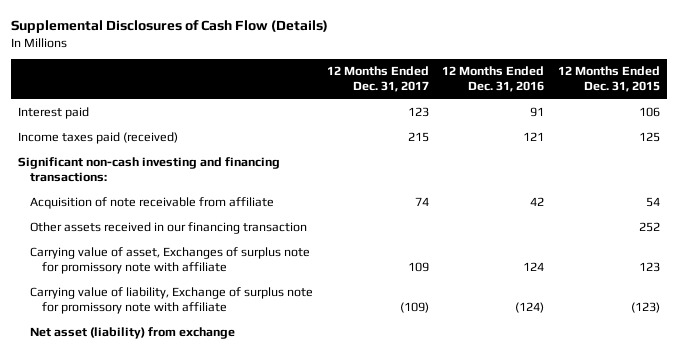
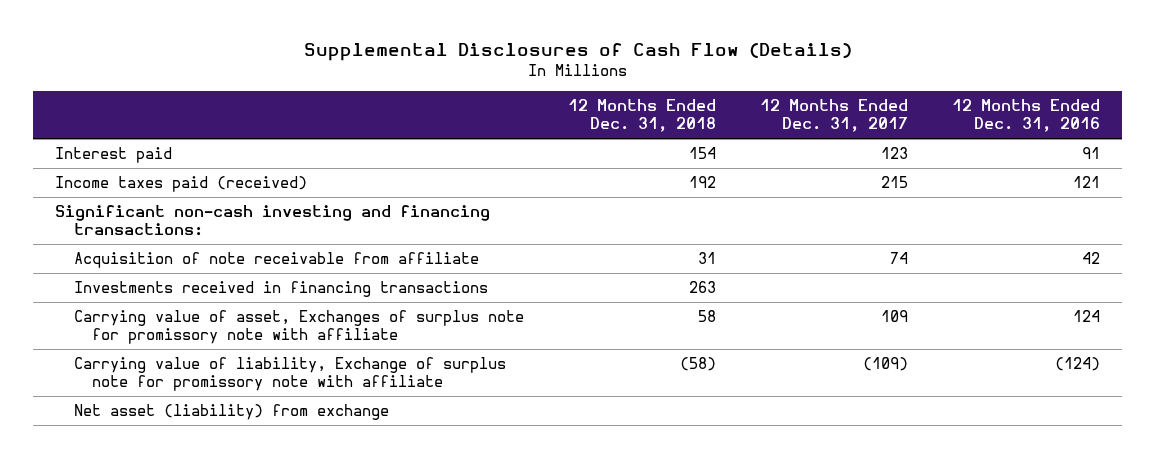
- | 12 Months Ended Dec. 31, 2017 | 12 Months Ended Dec. 31, 2016 | 12 Months Ended Dec. 31, 2015
+ | 12 Months Ended Dec. 31, 2018 | 12 Months Ended Dec. 31, 2017 | 12 Months Ended Dec. 31, 2016
- Other assets received in our financing transaction | | | 252
+ Investments received in financing transactions | 263 | |

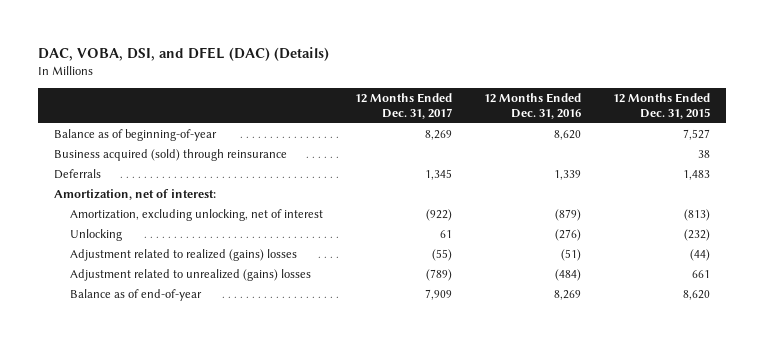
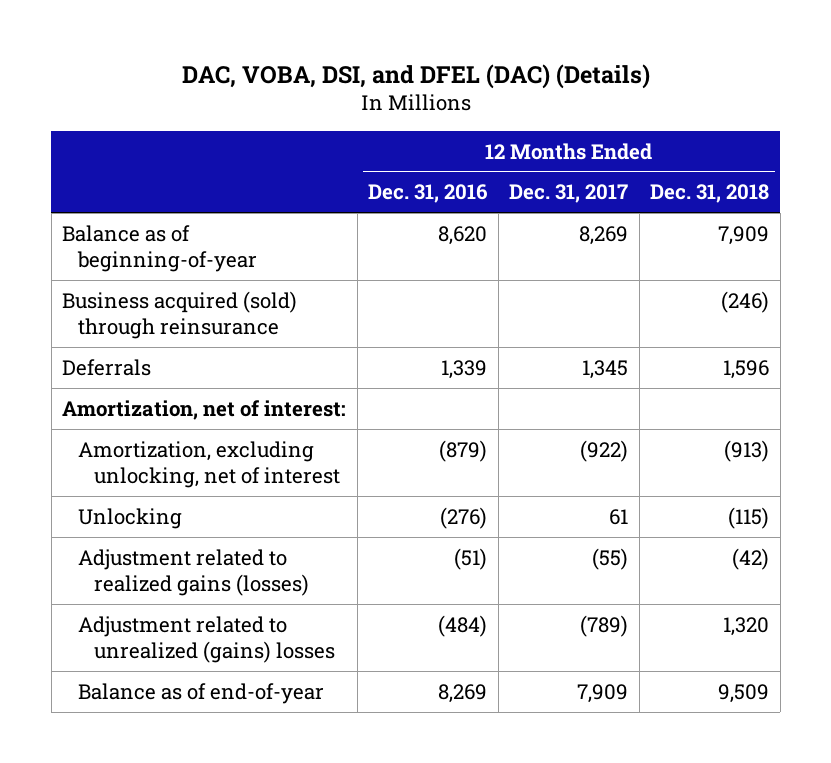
- | 12 Months Ended Dec. 31, 2017 | 12 Months Ended Dec. 31, 2016 | 12 Months Ended Dec. 31, 2015
+ | 12 Months Ended Dec. 31, 2016 | 12 Months Ended Dec. 31, 2017 | 12 Months Ended Dec. 31, 2018
- Adjustment related to realized (gains) losses | (55) | (51) | (44)
+ Adjustment related to realized gains (losses) | (51) | (55) | (42)

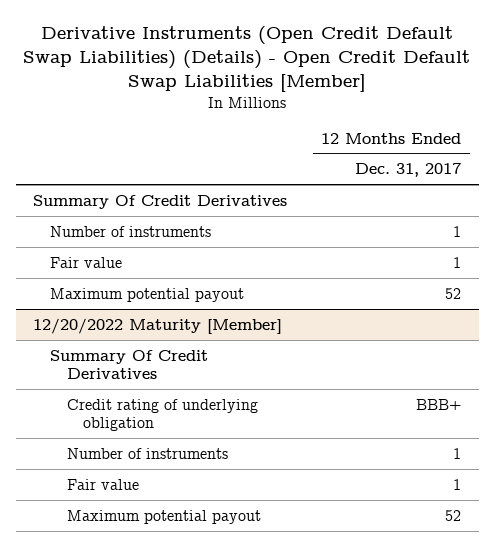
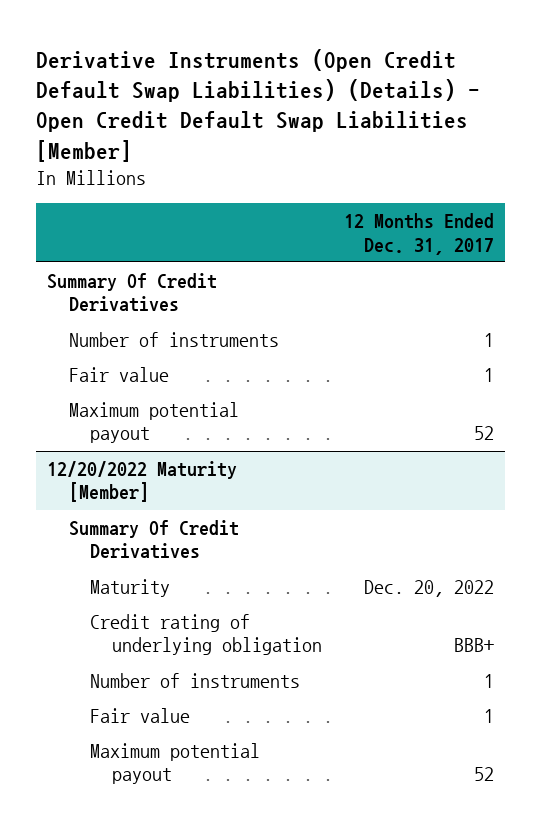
@ 12/20/2022 Maturity [Member]
+ Maturity | Dec. 20, 2022

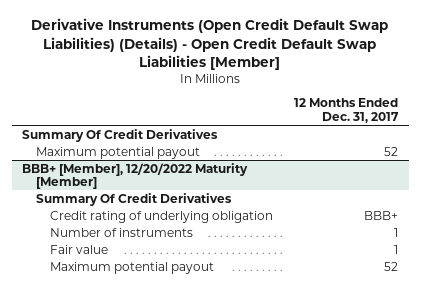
- Number of instruments | 1
- Fair value | 1
- 12/20/2022 Maturity [Member]
+ BBB+ [Member], 12/20/2022 Maturity [Member]
- Maturity | Dec. 20, 2022

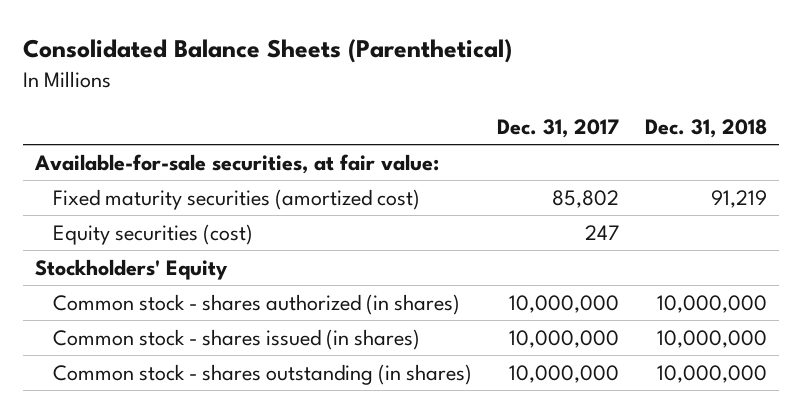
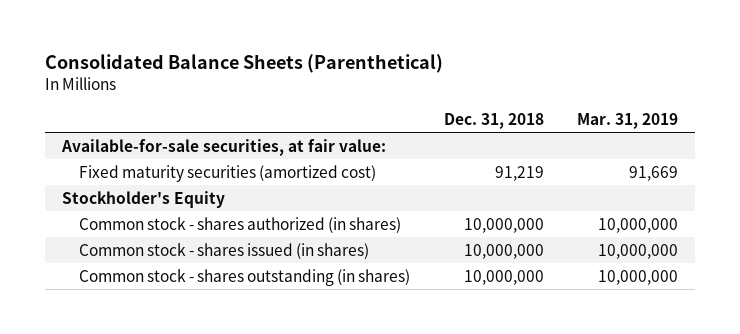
- | Dec. 31, 2017 | Dec. 31, 2018
+ | Dec. 31, 2018 | Mar. 31, 2019
- Equity securities (cost) | 247 |
- Stockholders' Equity
+ Stockholder's Equity

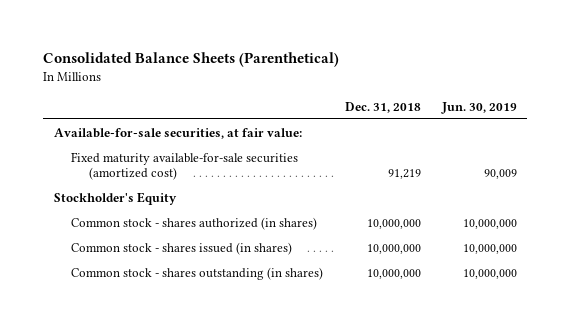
- | Dec. 31, 2018 | Mar. 31, 2019
+ | Dec. 31, 2018 | Jun. 30, 2019
- Fixed maturity securities (amortized cost) | 91,219 | 91,669
+ Fixed maturity available-for-sale securities (amortized cost) | 91,219 | 90,009

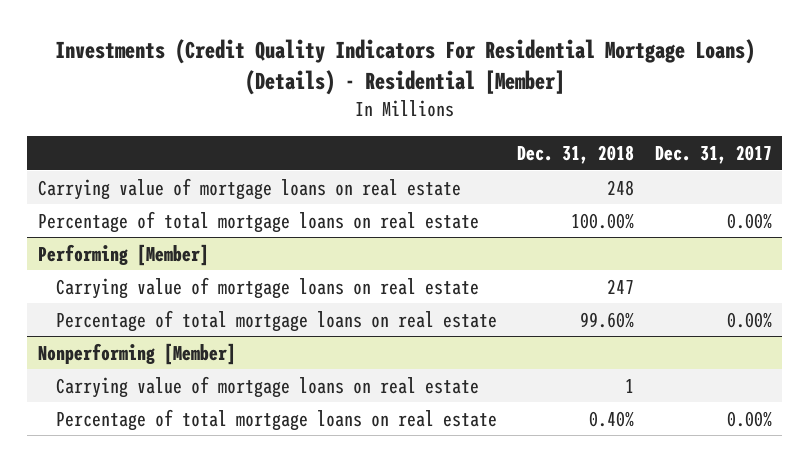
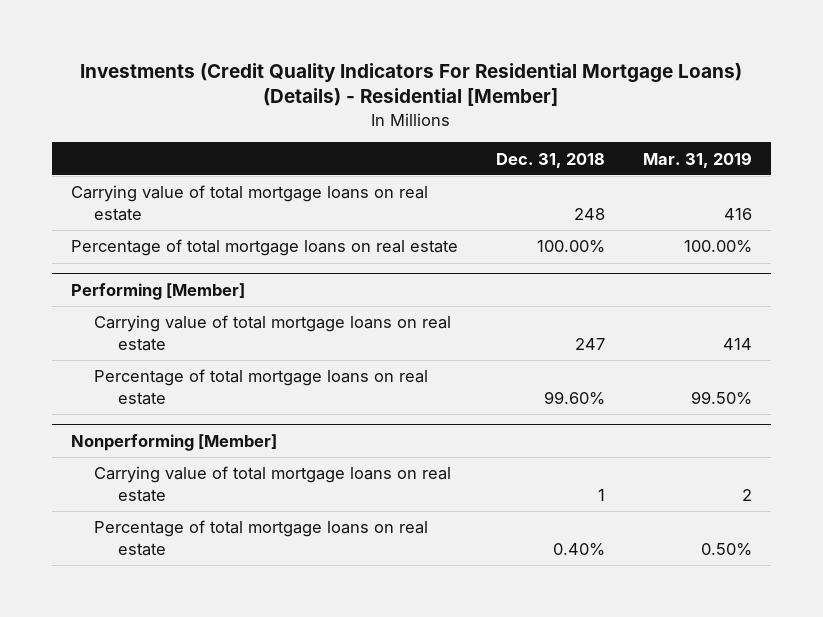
- | Dec. 31, 2018 | Dec. 31, 2017
+ | Dec. 31, 2018 | Mar. 31, 2019
- Carrying value of mortgage loans on real estate | 248 |
+ Carrying value of total mortgage loans on real estate | 248 | 416
@ Performing [Member]
- Carrying value of mortgage loans on real estate | 247 |
+ Carrying value of total mortgage loans on real estate | 247 | 414
@ Nonperforming [Member]
- Carrying value of mortgage loans on real estate | 1 |
+ Carrying value of total mortgage loans on real estate | 1 | 2

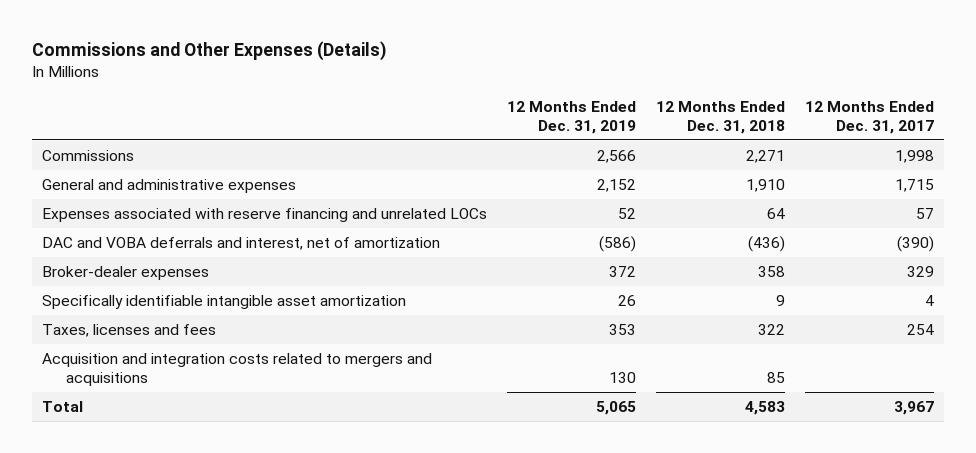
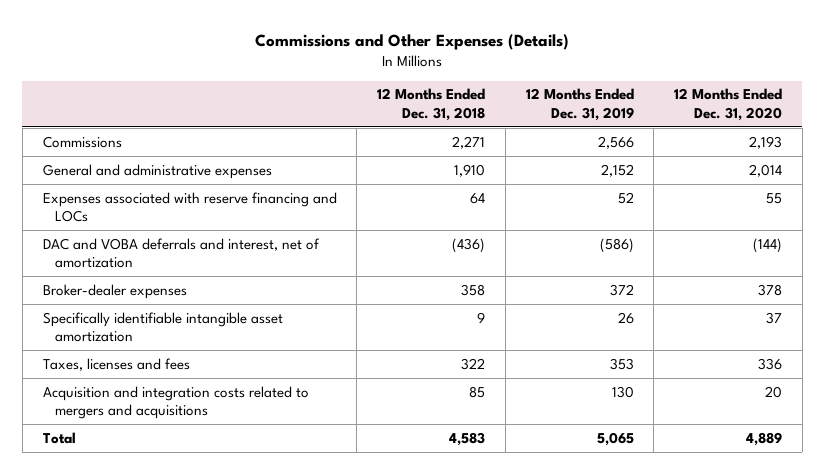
- | 12 Months Ended Dec. 31, 2019 | 12 Months Ended Dec. 31, 2018 | 12 Months Ended Dec. 31, 2017
+ | 12 Months Ended Dec. 31, 2018 | 12 Months Ended Dec. 31, 2019 | 12 Months Ended Dec. 31, 2020
- Expenses associated with reserve financing and unrelated LOCs | 52 | 64 | 57
+ Expenses associated with reserve financing and LOCs | 64 | 52 | 55

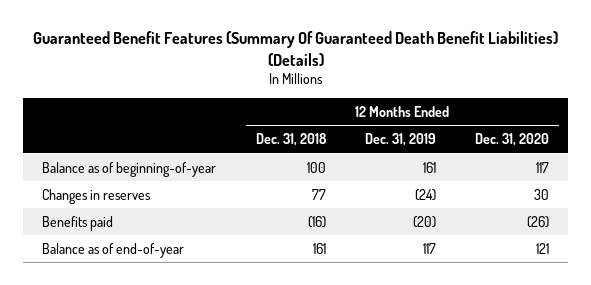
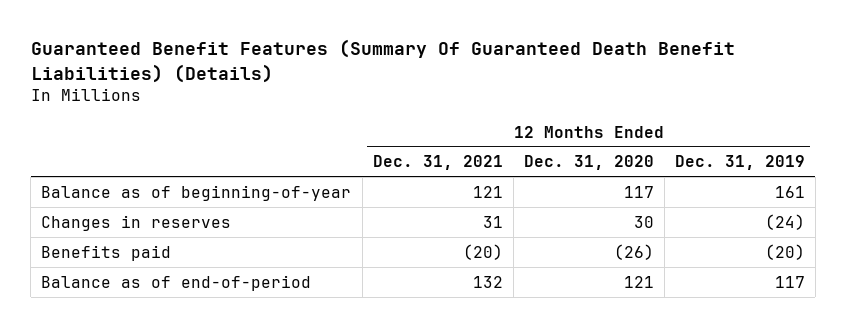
- | 12 Months Ended Dec. 31, 2018 | 12 Months Ended Dec. 31, 2019 | 12 Months Ended Dec. 31, 2020
+ | 12 Months Ended Dec. 31, 2021 | 12 Months Ended Dec. 31, 2020 | 12 Months Ended Dec. 31, 2019
- Balance as of end-of-year | 161 | 117 | 121
+ Balance as of end-of-period | 132 | 121 | 117

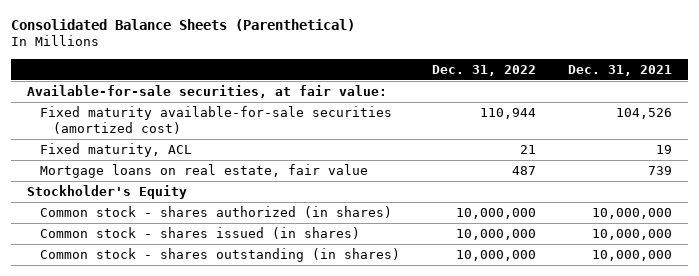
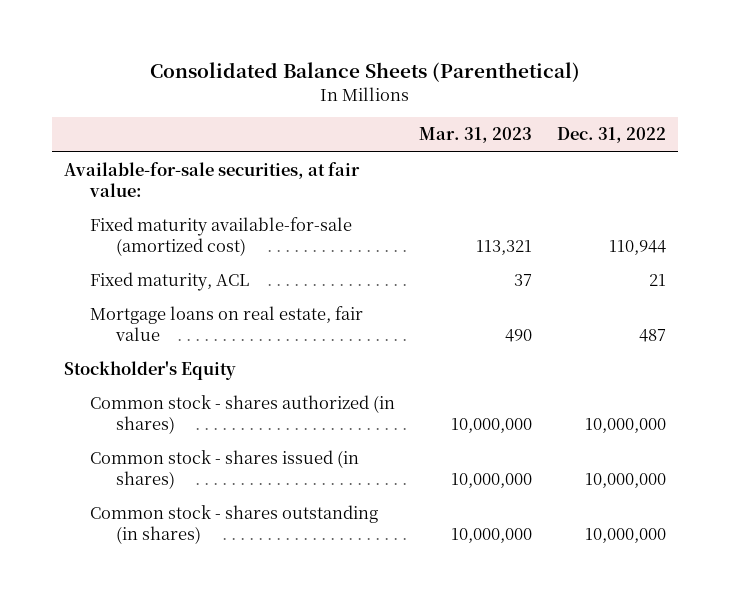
- | Dec. 31, 2022 | Dec. 31, 2021
+ | Mar. 31, 2023 | Dec. 31, 2022
- Fixed maturity available-for-sale securities (amortized cost) | 110,944 | 104,526
+ Fixed maturity available-for-sale (amortized cost) | 113,321 | 110,944

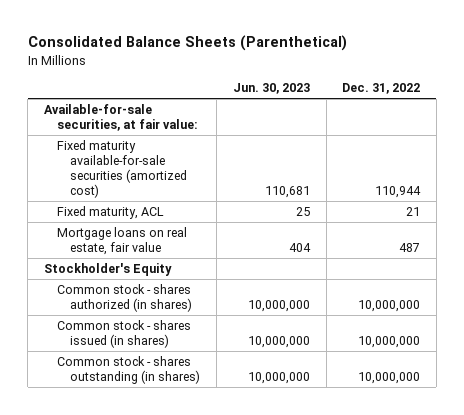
- | Mar. 31, 2023 | Dec. 31, 2022
+ | Jun. 30, 2023 | Dec. 31, 2022
- Fixed maturity available-for-sale (amortized cost) | 113,321 | 110,944
+ Fixed maturity available-for-sale securities (amortized cost) | 110,681 | 110,944

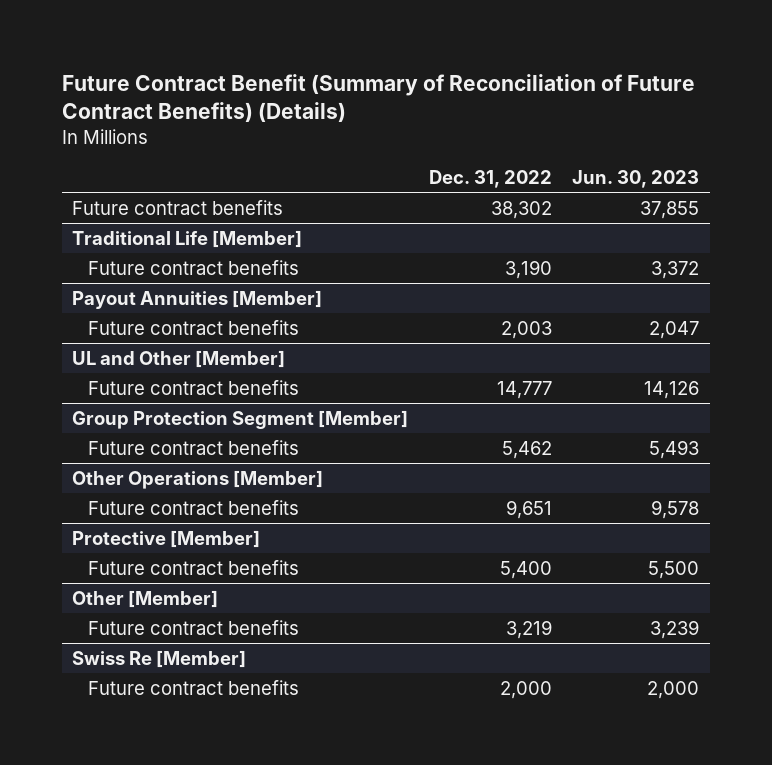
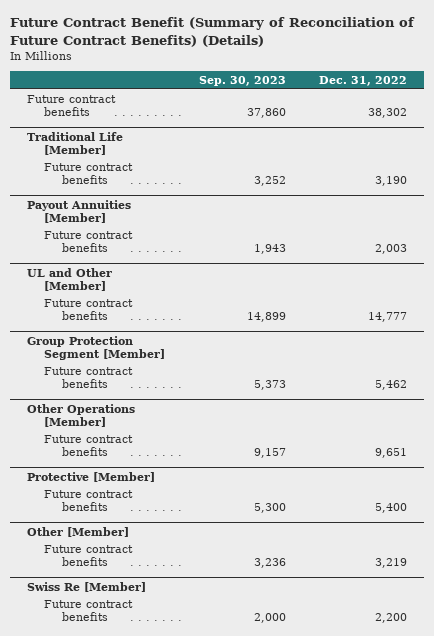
- | Dec. 31, 2022 | Jun. 30, 2023
+ | Sep. 30, 2023 | Dec. 31, 2022
@ Swiss Re [Member]
- Future contract benefits | 2,000 | 2,000
+ Future contract benefits | 2,000 | 2,200

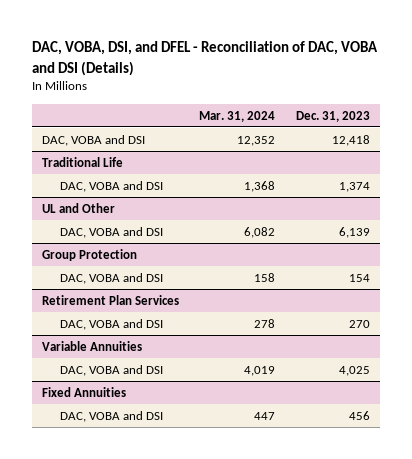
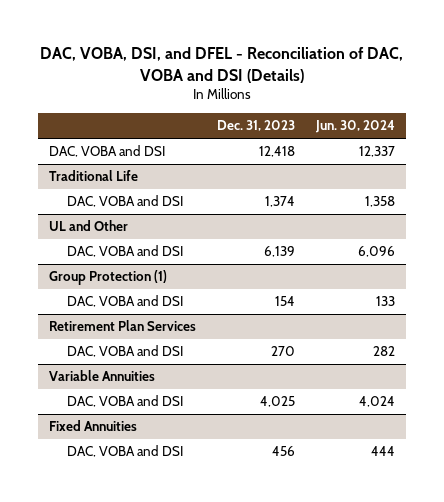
- | Mar. 31, 2024 | Dec. 31, 2023
+ | Dec. 31, 2023 | Jun. 30, 2024
- Group Protection
+ Group Protection (1)

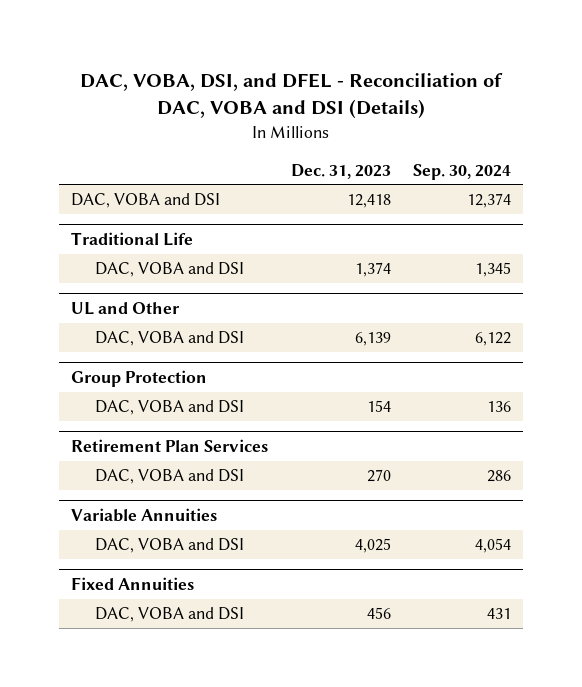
- | Dec. 31, 2023 | Jun. 30, 2024
+ | Dec. 31, 2023 | Sep. 30, 2024
- Group Protection (1)
+ Group Protection

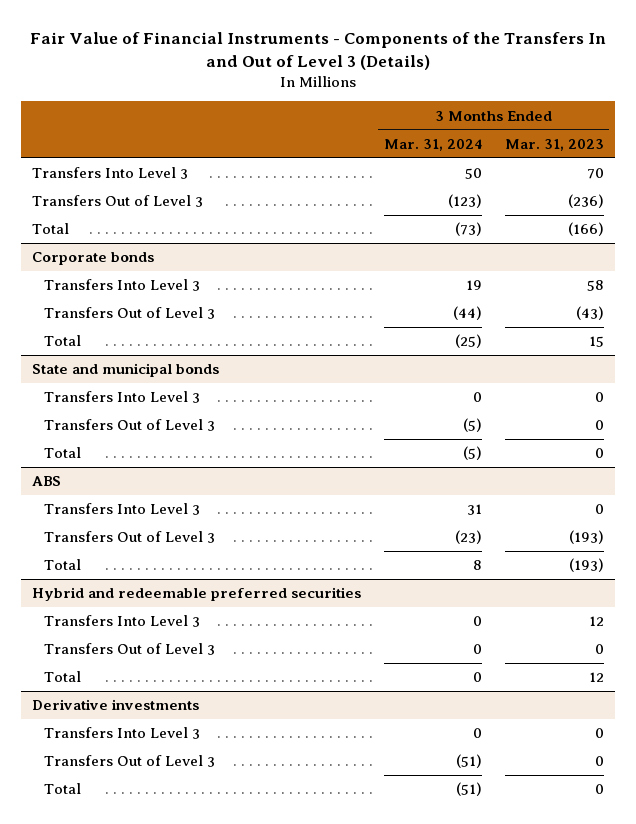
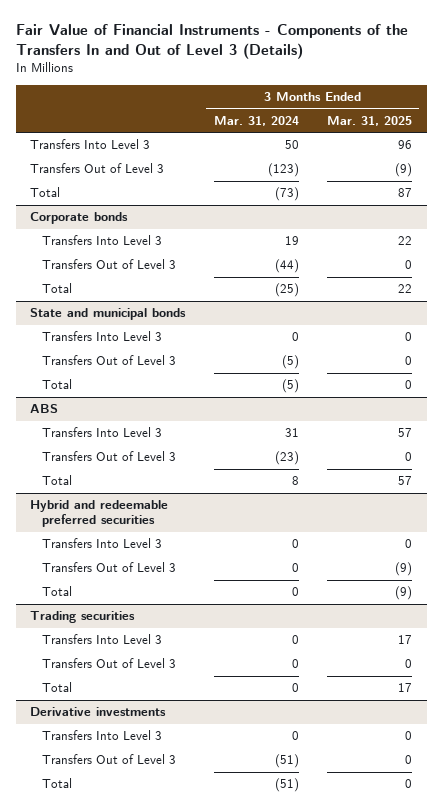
- | 3 Months Ended Mar. 31, 2024 | 3 Months Ended Mar. 31, 2023
+ | 3 Months Ended Mar. 31, 2024 | 3 Months Ended Mar. 31, 2025
+ Trading securities
+ Transfers Into Level 3 | 0 | 17
+ Transfers Out of Level 3 | 0 | 0
+ Total | 0 | 17

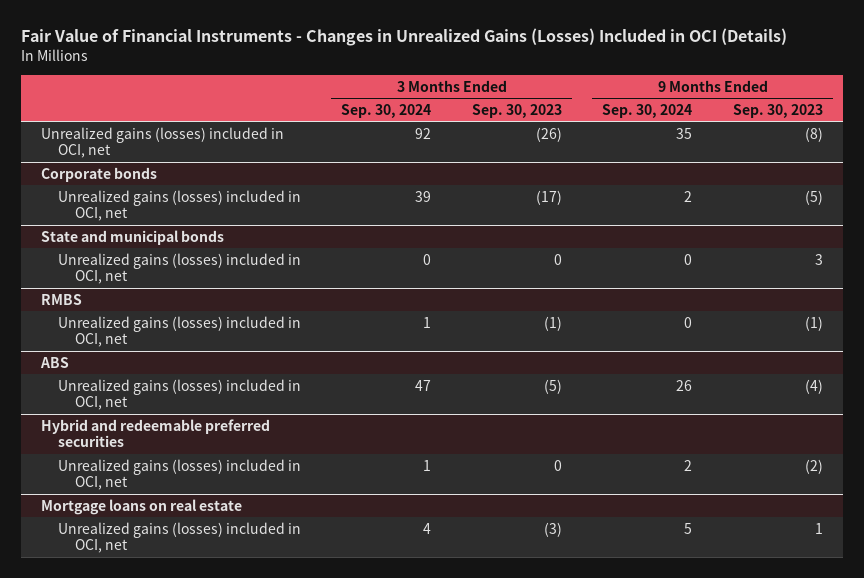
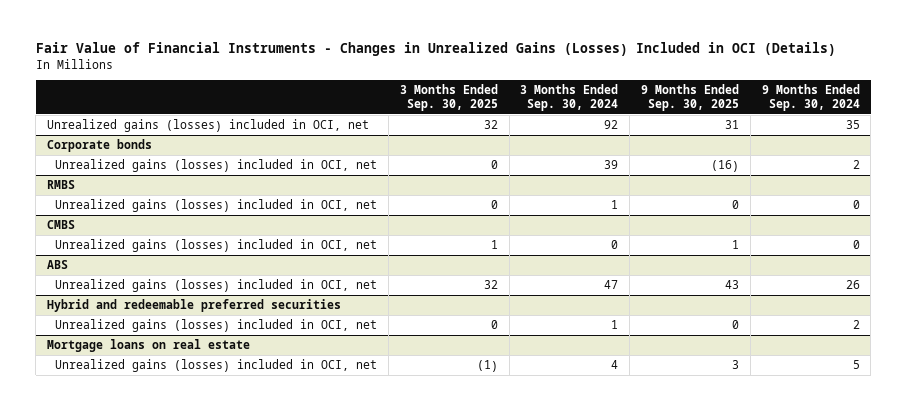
- | 3 Months Ended Sep. 30, 2024 | 3 Months Ended Sep. 30, 2023 | 9 Months Ended Sep. 30, 2024 | 9 Months Ended Sep. 30, 2023
+ | 3 Months Ended Sep. 30, 2025 | 3 Months Ended Sep. 30, 2024 | 9 Months Ended Sep. 30, 2025 | 9 Months Ended Sep. 30, 2024
- State and municipal bonds
- Unrealized gains (losses) included in OCI, net | 0 | 0 | 0 | 3
+ CMBS
+ Unrealized gains (losses) included in OCI, net | 1 | 0 | 1 | 0

